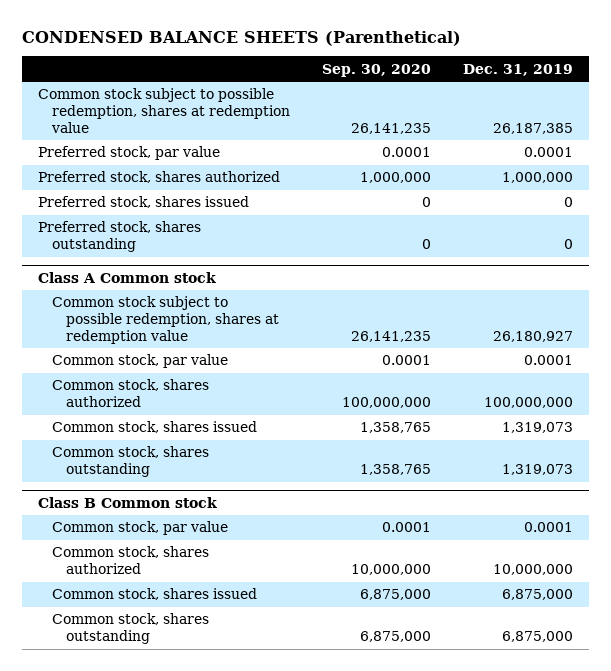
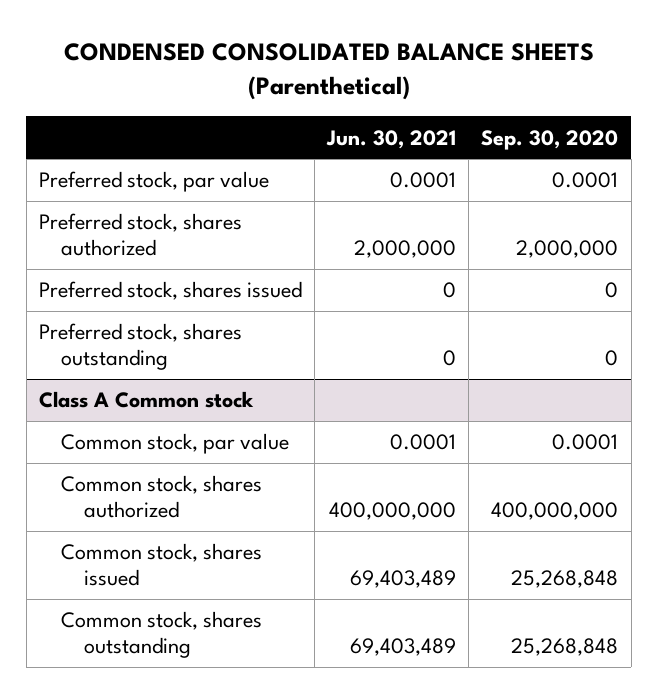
- CONDENSED BALANCE SHEETS (Parenthetical)
+ CONDENSED CONSOLIDATED BALANCE SHEETS (Parenthetical)
- | Sep. 30, 2020 | Dec. 31, 2019
+ | Jun. 30, 2021 | Sep. 30, 2020
- Common stock subject to possible redemption, shares at redemption value | 26,141,235 | 26,187,385
- Preferred stock, shares authorized | 1,000,000 | 1,000,000
+ Preferred stock, shares authorized | 2,000,000 | 2,000,000
@ Class A Common stock
- Common stock subject to possible redemption, shares at redemption value | 26,141,235 | 26,180,927
- Common stock, shares authorized | 100,000,000 | 100,000,000
- Common stock, shares issued | 1,358,765 | 1,319,073
- Common stock, shares outstanding | 1,358,765 | 1,319,073
- Class B Common stock
- Common stock, par value | 0.0001 | 0.0001
- Common stock, shares authorized | 10,000,000 | 10,000,000
- Common stock, shares issued | 6,875,000 | 6,875,000
- Common stock, shares outstanding | 6,875,000 | 6,875,000
@ Class A Common stock
+ Common stock, shares authorized | 400,000,000 | 400,000,000
+ Common stock, shares issued | 69,403,489 | 25,268,848
+ Common stock, shares outstanding | 69,403,489 | 25,268,848

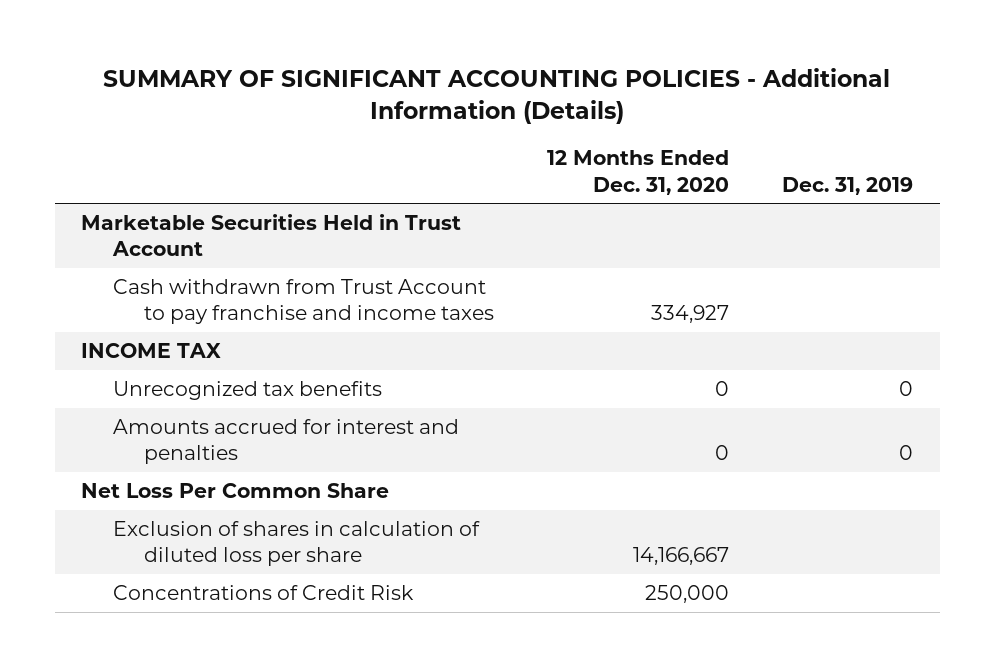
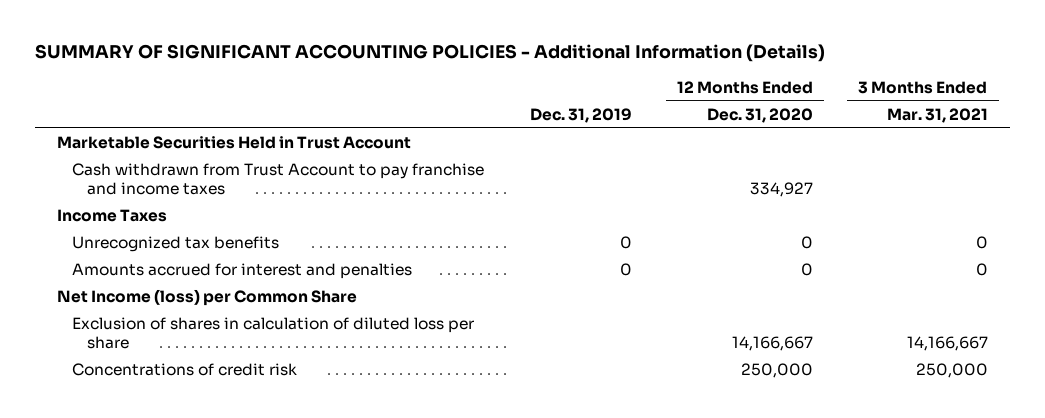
- | 12 Months Ended Dec. 31, 2020 | Dec. 31, 2019
+ | Dec. 31, 2019 | 12 Months Ended Dec. 31, 2020 | 3 Months Ended Mar. 31, 2021
- INCOME TAX
+ Income Taxes
- Net Loss Per Common Share
+ Net Income (loss) per Common Share
- Concentrations of Credit Risk | 250,000 |
+ Concentrations of credit risk | | 250,000 | 250,000

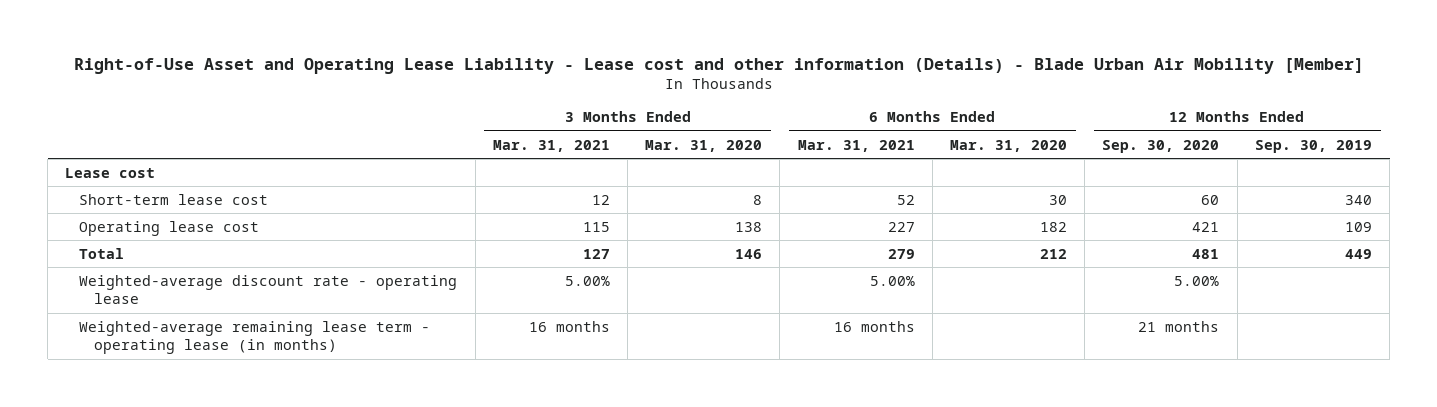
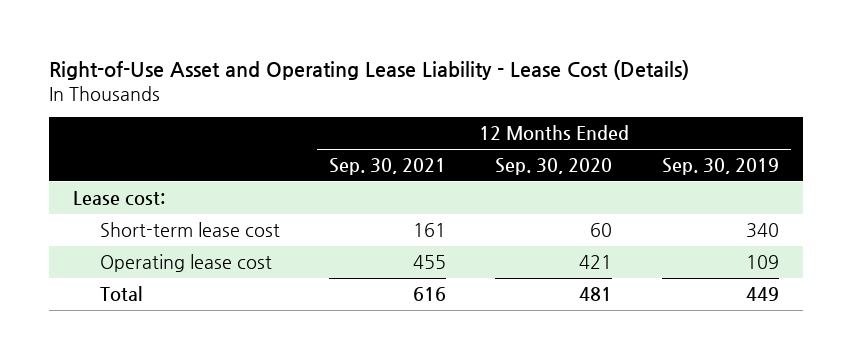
- Right-of-Use Asset and Operating Lease Liability - Lease cost and other information (Details) - Blade Urban Air Mobility [Member]
+ Right-of-Use Asset and Operating Lease Liability - Lease Cost (Details)
- | 3 Months Ended Mar. 31, 2021 | 3 Months Ended Mar. 31, 2020 | 6 Months Ended Mar. 31, 2021 | 6 Months Ended Mar. 31, 2020 | 12 Months Ended Sep. 30, 2020 | 12 Months Ended Sep. 30, 2019
+ | 12 Months Ended Sep. 30, 2021 | 12 Months Ended Sep. 30, 2020 | 12 Months Ended Sep. 30, 2019
- Lease cost
+ Lease cost:
- Weighted-average discount rate - operating lease | 5.00% | | 5.00% | | 5.00% |
- Weighted-average remaining lease term - operating lease (in months) | 16 months | | 16 months | | 21 months |

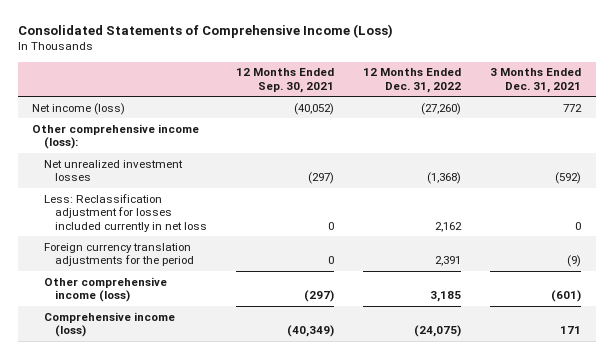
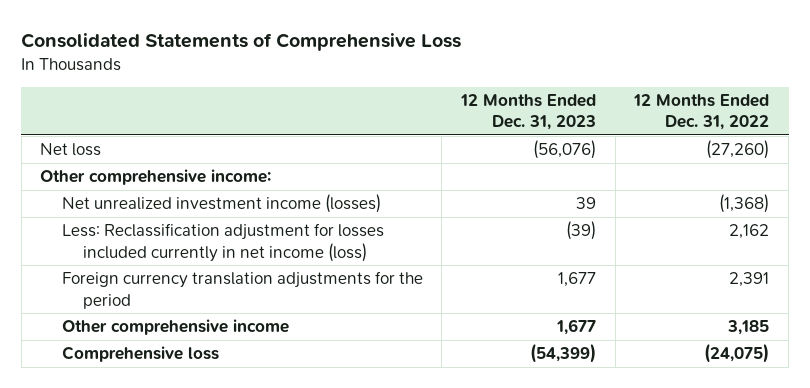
- Consolidated Statements of Comprehensive Income (Loss)
+ Consolidated Statements of Comprehensive Loss
- | 12 Months Ended Sep. 30, 2021 | 12 Months Ended Dec. 31, 2022 | 3 Months Ended Dec. 31, 2021
+ | 12 Months Ended Dec. 31, 2023 | 12 Months Ended Dec. 31, 2022
- Net income (loss) | (40,052) | (27,260) | 772
- Other comprehensive income (loss):
- Net unrealized investment losses | (297) | (1,368) | (592)
- Less: Reclassification adjustment for losses included currently in net loss | 0 | 2,162 | 0
+ Net loss | (56,076) | (27,260)
+ Other comprehensive income:
+ Net unrealized investment income (losses) | 39 | (1,368)
+ Less: Reclassification adjustment for losses included currently in net income (loss) | (39) | 2,162
- Other comprehensive income (loss) | (297) | 3,185 | (601)
- Comprehensive income (loss) | (40,349) | (24,075) | 171
+ Other comprehensive income | 1,677 | 3,185
+ Comprehensive loss | (54,399) | (24,075)

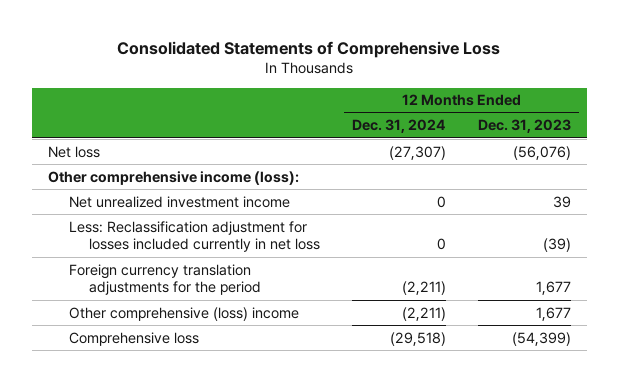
- | 12 Months Ended Dec. 31, 2023 | 12 Months Ended Dec. 31, 2022
+ | 12 Months Ended Dec. 31, 2024 | 12 Months Ended Dec. 31, 2023
- Other comprehensive income:
- Net unrealized investment income (losses) | 39 | (1,368)
- Less: Reclassification adjustment for losses included currently in net income (loss) | (39) | 2,162
+ Other comprehensive income (loss):
+ Net unrealized investment income | 0 | 39
+ Less: Reclassification adjustment for losses included currently in net loss | 0 | (39)
- Other comprehensive income | 1,677 | 3,185
+ Other comprehensive (loss) income | (2,211) | 1,677

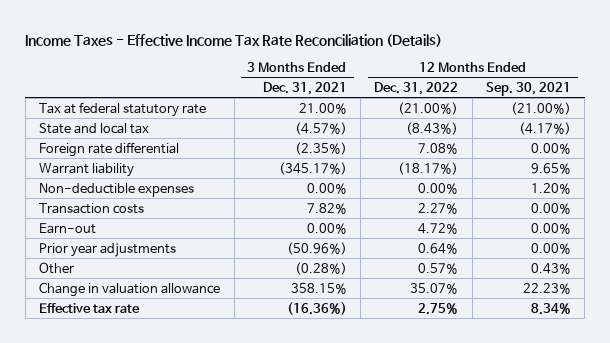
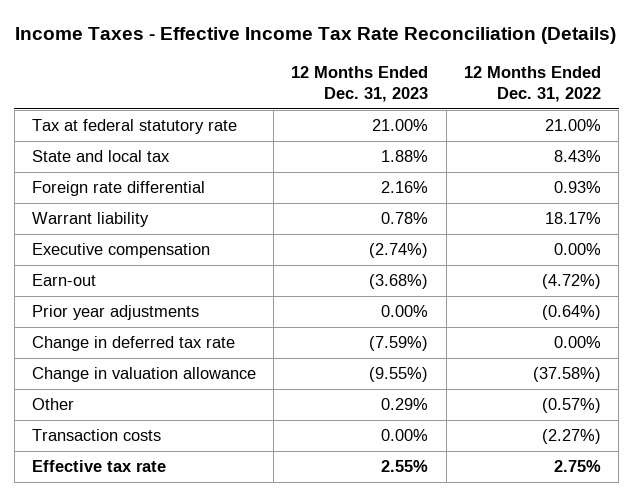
- | 3 Months Ended Dec. 31, 2021 | 12 Months Ended Dec. 31, 2022 | 12 Months Ended Sep. 30, 2021
+ | 12 Months Ended Dec. 31, 2023 | 12 Months Ended Dec. 31, 2022
- Tax at federal statutory rate | 21.00% | (21.00%) | (21.00%)
- State and local tax | (4.57%) | (8.43%) | (4.17%)
- Foreign rate differential | (2.35%) | 7.08% | 0.00%
- Warrant liability | (345.17%) | (18.17%) | 9.65%
- Non-deductible expenses | 0.00% | 0.00% | 1.20%
- Transaction costs | 7.82% | 2.27% | 0.00%
- Earn-out | 0.00% | 4.72% | 0.00%
- Prior year adjustments | (50.96%) | 0.64% | 0.00%
- Other | (0.28%) | 0.57% | 0.43%
- Change in valuation allowance | 358.15% | 35.07% | 22.23%
+ Tax at federal statutory rate | 21.00% | 21.00%
+ State and local tax | 1.88% | 8.43%
+ Foreign rate differential | 2.16% | 0.93%
+ Warrant liability | 0.78% | 18.17%
+ Executive compensation | (2.74%) | 0.00%
+ Earn-out | (3.68%) | (4.72%)
+ Prior year adjustments | 0.00% | (0.64%)
+ Change in deferred tax rate | (7.59%) | 0.00%
+ Change in valuation allowance | (9.55%) | (37.58%)
+ Other | 0.29% | (0.57%)
+ Transaction costs | 0.00% | (2.27%)

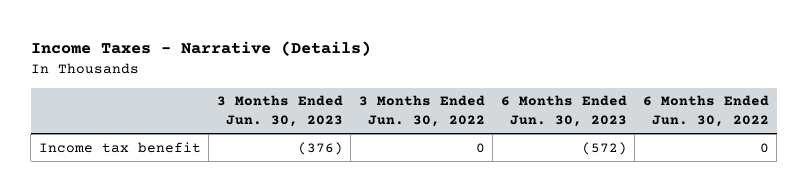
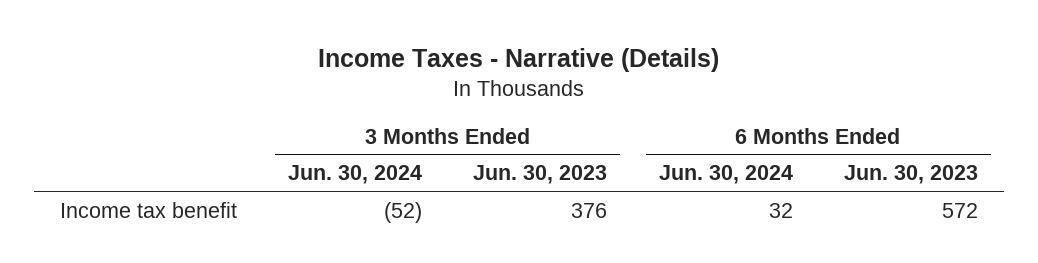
- | 3 Months Ended Jun. 30, 2023 | 3 Months Ended Jun. 30, 2022 | 6 Months Ended Jun. 30, 2023 | 6 Months Ended Jun. 30, 2022
+ | 3 Months Ended Jun. 30, 2024 | 3 Months Ended Jun. 30, 2023 | 6 Months Ended Jun. 30, 2024 | 6 Months Ended Jun. 30, 2023
- Income tax benefit | (376) | 0 | (572) | 0
+ Income tax benefit | (52) | 376 | 32 | 572

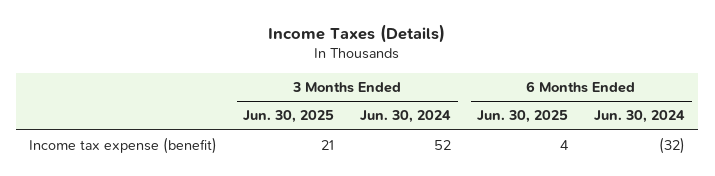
- Income Taxes - Narrative (Details)
+ Income Taxes (Details)
- | 3 Months Ended Jun. 30, 2024 | 3 Months Ended Jun. 30, 2023 | 6 Months Ended Jun. 30, 2024 | 6 Months Ended Jun. 30, 2023
+ | 3 Months Ended Jun. 30, 2025 | 3 Months Ended Jun. 30, 2024 | 6 Months Ended Jun. 30, 2025 | 6 Months Ended Jun. 30, 2024
- Income tax benefit | (52) | 376 | 32 | 572
+ Income tax expense (benefit) | 21 | 52 | 4 | (32)

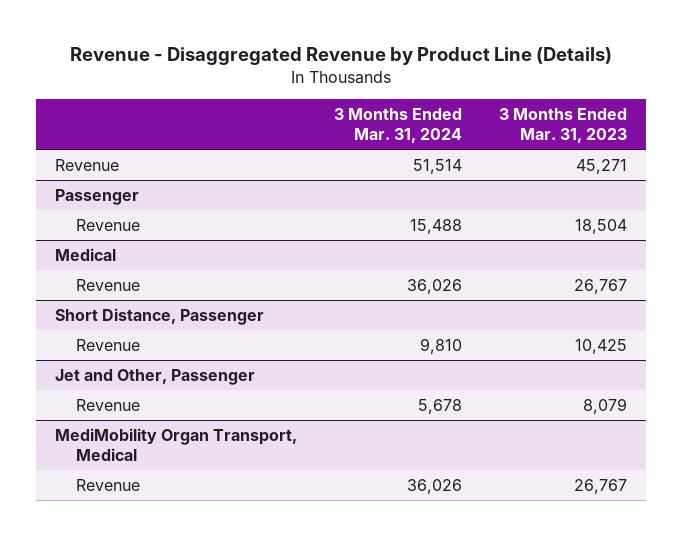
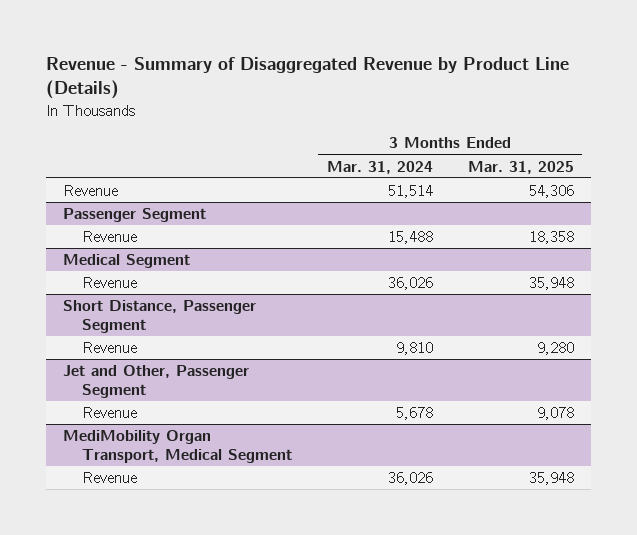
- Revenue - Disaggregated Revenue by Product Line (Details)
+ Revenue - Summary of Disaggregated Revenue by Product Line (Details)
- | 3 Months Ended Mar. 31, 2024 | 3 Months Ended Mar. 31, 2023
+ | 3 Months Ended Mar. 31, 2024 | 3 Months Ended Mar. 31, 2025
- Passenger
+ Passenger Segment
- Medical
+ Medical Segment
- Short Distance, Passenger
+ Short Distance, Passenger Segment
- Jet and Other, Passenger
+ Jet and Other, Passenger Segment
- MediMobility Organ Transport, Medical
+ MediMobility Organ Transport, Medical Segment

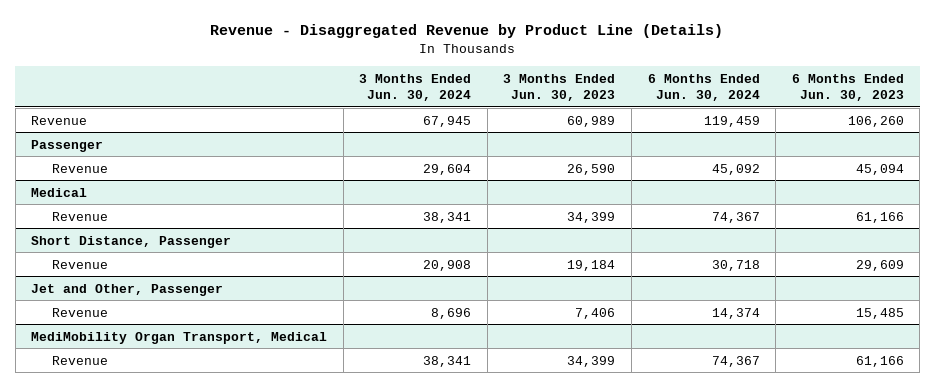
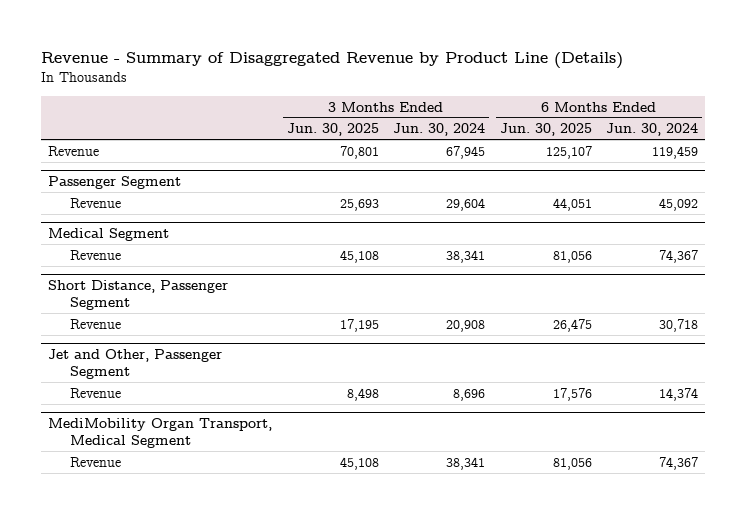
- Revenue - Disaggregated Revenue by Product Line (Details)
+ Revenue - Summary of Disaggregated Revenue by Product Line (Details)
- | 3 Months Ended Jun. 30, 2024 | 3 Months Ended Jun. 30, 2023 | 6 Months Ended Jun. 30, 2024 | 6 Months Ended Jun. 30, 2023
+ | 3 Months Ended Jun. 30, 2025 | 3 Months Ended Jun. 30, 2024 | 6 Months Ended Jun. 30, 2025 | 6 Months Ended Jun. 30, 2024
- Passenger
+ Passenger Segment
- Medical
+ Medical Segment
- Short Distance, Passenger
+ Short Distance, Passenger Segment
- Jet and Other, Passenger
+ Jet and Other, Passenger Segment
- MediMobility Organ Transport, Medical
+ MediMobility Organ Transport, Medical Segment

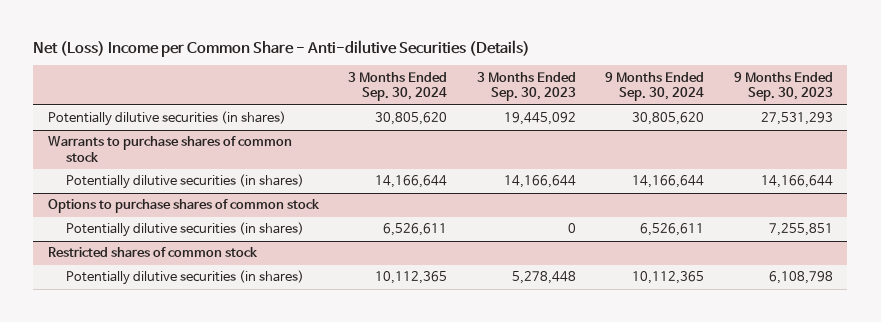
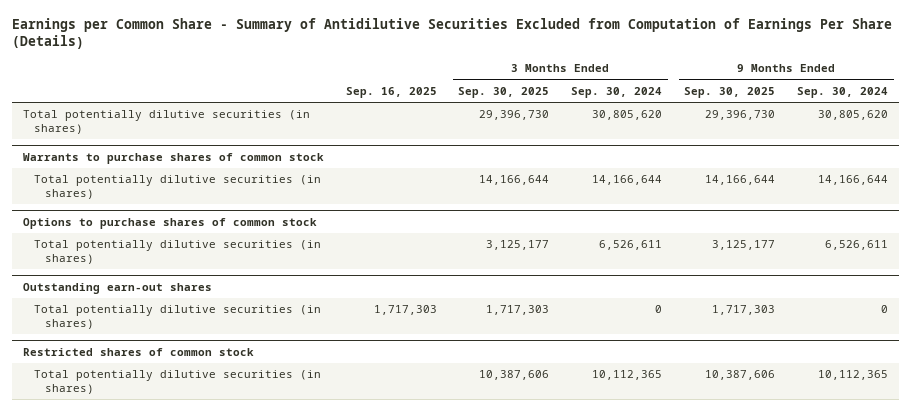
- Net (Loss) Income per Common Share - Anti-dilutive Securities (Details)
+ Earnings per Common Share - Summary of Antidilutive Securities Excluded from Computation of Earnings Per Share (Details)
- | 3 Months Ended Sep. 30, 2024 | 3 Months Ended Sep. 30, 2023 | 9 Months Ended Sep. 30, 2024 | 9 Months Ended Sep. 30, 2023
+ | Sep. 16, 2025 | 3 Months Ended Sep. 30, 2025 | 3 Months Ended Sep. 30, 2024 | 9 Months Ended Sep. 30, 2025 | 9 Months Ended Sep. 30, 2024
- Potentially dilutive securities (in shares) | 30,805,620 | 19,445,092 | 30,805,620 | 27,531,293
+ Total potentially dilutive securities (in shares) | | 29,396,730 | 30,805,620 | 29,396,730 | 30,805,620
@ Warrants to purchase shares of common stock
- Potentially dilutive securities (in shares) | 14,166,644 | 14,166,644 | 14,166,644 | 14,166,644
+ Total potentially dilutive securities (in shares) | | 14,166,644 | 14,166,644 | 14,166,644 | 14,166,644
@ Options to purchase shares of common stock
- Potentially dilutive securities (in shares) | 6,526,611 | 0 | 6,526,611 | 7,255,851
+ Total potentially dilutive securities (in shares) | | 3,125,177 | 6,526,611 | 3,125,177 | 6,526,611
+ Outstanding earn-out shares
+ Total potentially dilutive securities (in shares) | 1,717,303 | 1,717,303 | 0 | 1,717,303 | 0
@ Restricted shares of common stock
- Potentially dilutive securities (in shares) | 10,112,365 | 5,278,448 | 10,112,365 | 6,108,798
+ Total potentially dilutive securities (in shares) | | 10,387,606 | 10,112,365 | 10,387,606 | 10,112,365

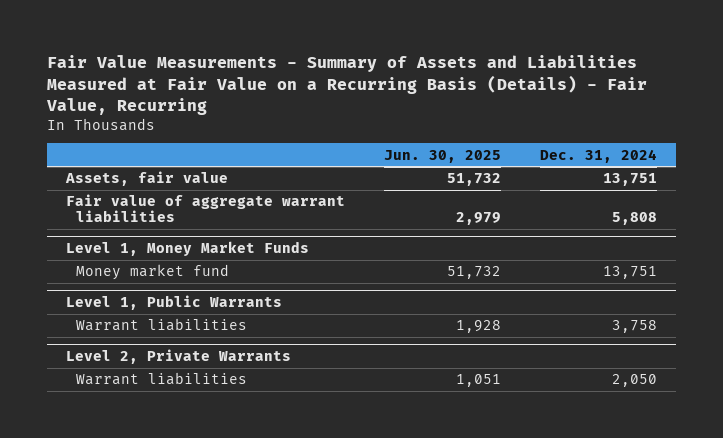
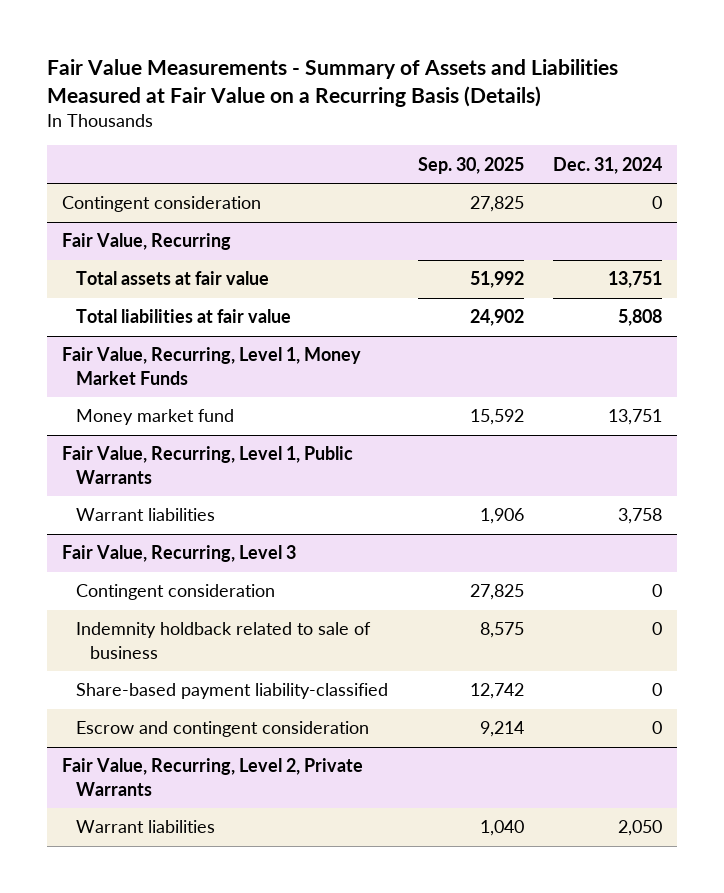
- Fair Value Measurements - Summary of Assets and Liabilities Measured at Fair Value on a Recurring Basis (Details) - Fair Value, Recurring
+ Fair Value Measurements - Summary of Assets and Liabilities Measured at Fair Value on a Recurring Basis (Details)
- | Jun. 30, 2025 | Dec. 31, 2024
+ | Sep. 30, 2025 | Dec. 31, 2024
- Assets, fair value | 51,732 | 13,751
- Fair value of aggregate warrant liabilities | 2,979 | 5,808
- Level 1, Money Market Funds
+ Contingent consideration | 27,825 | 0
+ Fair Value, Recurring
+ Total assets at fair value | 51,992 | 13,751
+ Total liabilities at fair value | 24,902 | 5,808
+ Fair Value, Recurring, Level 1, Money Market Funds
- Level 1, Public Warrants
+ Fair Value, Recurring, Level 1, Public Warrants
- Level 2, Private Warrants
+ Fair Value, Recurring, Level 3
+ Contingent consideration | 27,825 | 0
+ Indemnity holdback related to sale of business | 8,575 | 0
+ Share-based payment liability-classified | 12,742 | 0
+ Escrow and contingent consideration | 9,214 | 0
+ Fair Value, Recurring, Level 2, Private Warrants

